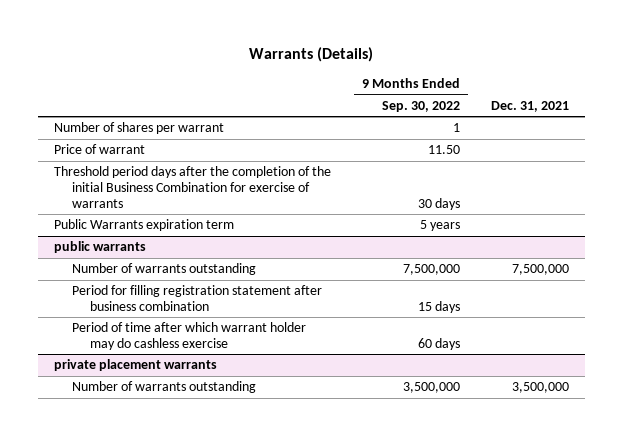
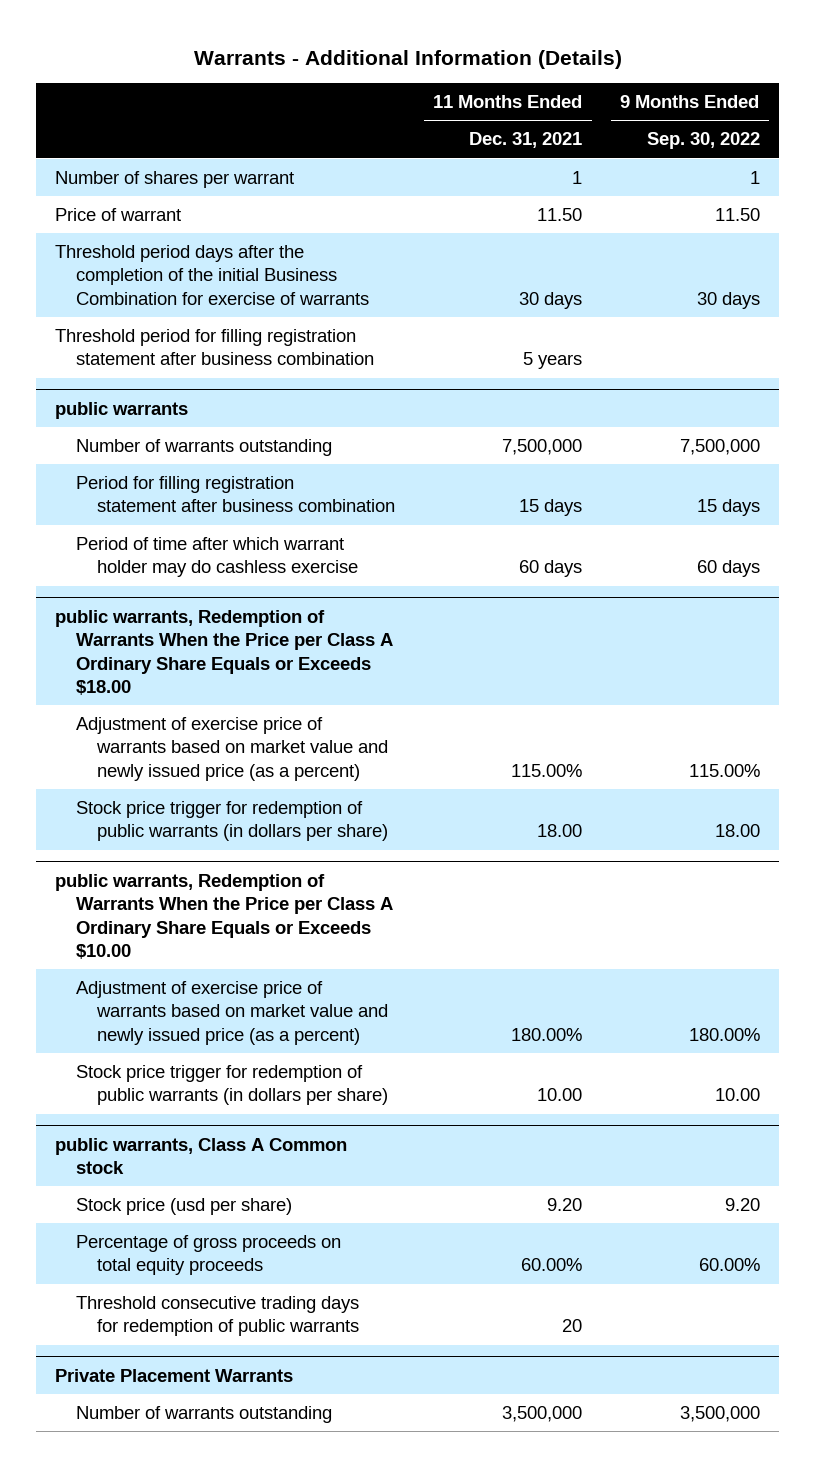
- Warrants (Details)
+ Warrants - Additional Information (Details)
- | 9 Months Ended Sep. 30, 2022 | Dec. 31, 2021
+ | 11 Months Ended Dec. 31, 2021 | 9 Months Ended Sep. 30, 2022
- Public Warrants expiration term | 5 years |
+ Threshold period for filling registration statement after business combination | 5 years |
- private placement warrants
+ public warrants, Redemption of Warrants When the Price per Class A Ordinary Share Equals or Exceeds $18.00
+ Adjustment of exercise price of warrants based on market value and newly issued price (as a percent) | 115.00% | 115.00%
+ Stock price trigger for redemption of public warrants (in dollars per share) | 18.00 | 18.00
+ public warrants, Redemption of Warrants When the Price per Class A Ordinary Share Equals or Exceeds $10.00
+ Adjustment of exercise price of warrants based on market value and newly issued price (as a percent) | 180.00% | 180.00%
+ Stock price trigger for redemption of public warrants (in dollars per share) | 10.00 | 10.00
+ public warrants, Class A Common stock
+ Stock price (usd per share) | 9.20 | 9.20
+ Percentage of gross proceeds on total equity proceeds | 60.00% | 60.00%
+ Threshold consecutive trading days for redemption of public warrants | 20 |
+ Private Placement Warrants

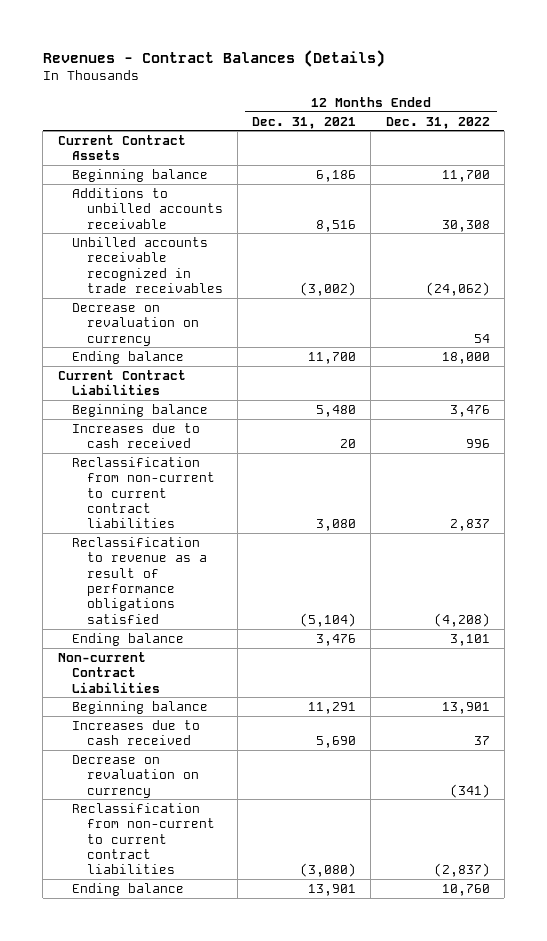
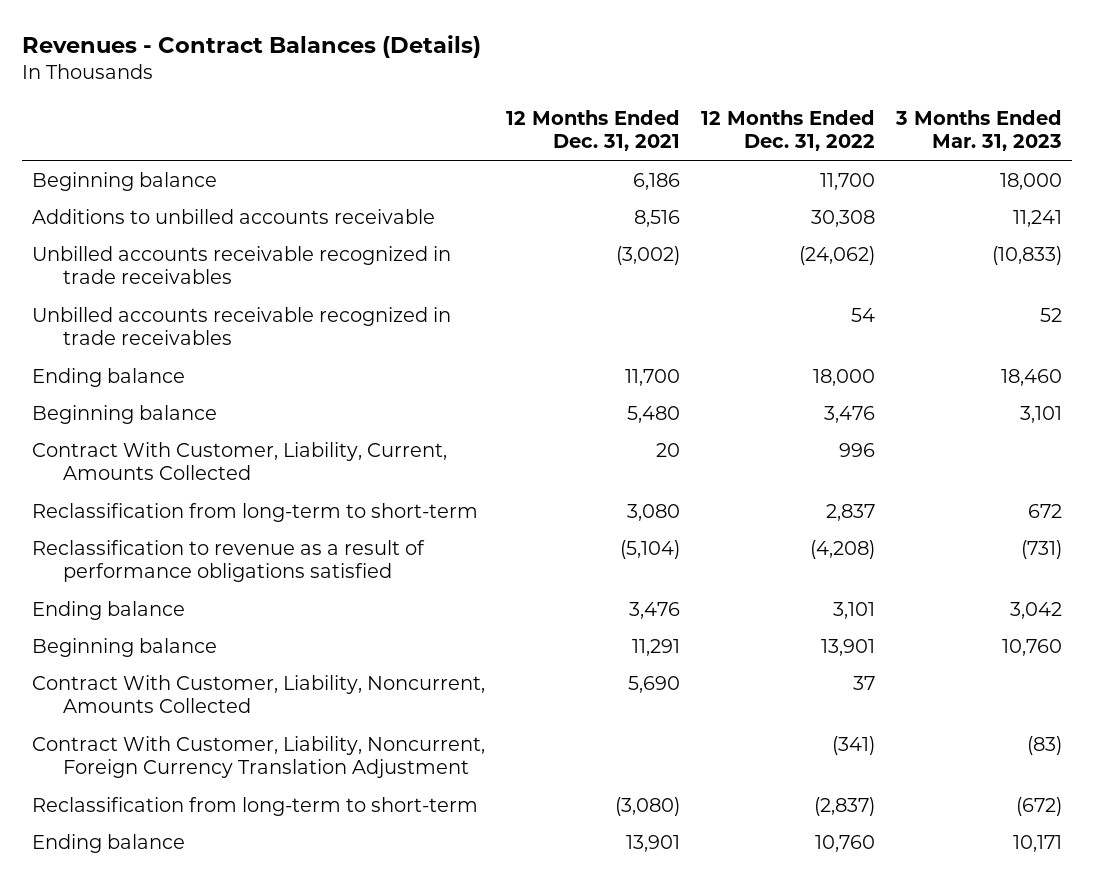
- | 12 Months Ended Dec. 31, 2021 | 12 Months Ended Dec. 31, 2022
+ | 12 Months Ended Dec. 31, 2021 | 12 Months Ended Dec. 31, 2022 | 3 Months Ended Mar. 31, 2023
- Current Contract Assets
- Decrease on revaluation on currency | | 54
+ Unbilled accounts receivable recognized in trade receivables | | 54 | 52
- Current Contract Liabilities
- Increases due to cash received | 20 | 996
- Reclassification from non-current to current contract liabilities | 3,080 | 2,837
+ Contract With Customer, Liability, Current, Amounts Collected | 20 | 996 |
+ Reclassification from long-term to short-term | 3,080 | 2,837 | 672
- Non-current Contract Liabilities
- Increases due to cash received | 5,690 | 37
- Decrease on revaluation on currency | | (341)
- Reclassification from non-current to current contract liabilities | (3,080) | (2,837)
+ Contract With Customer, Liability, Noncurrent, Amounts Collected | 5,690 | 37 |
+ Contract With Customer, Liability, Noncurrent, Foreign Currency Translation Adjustment | | (341) | (83)
+ Reclassification from long-term to short-term | (3,080) | (2,837) | (672)

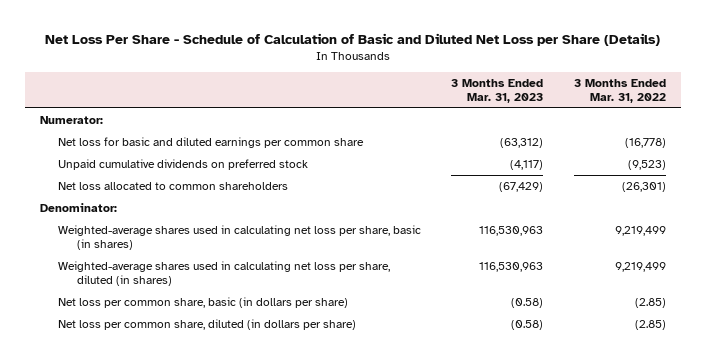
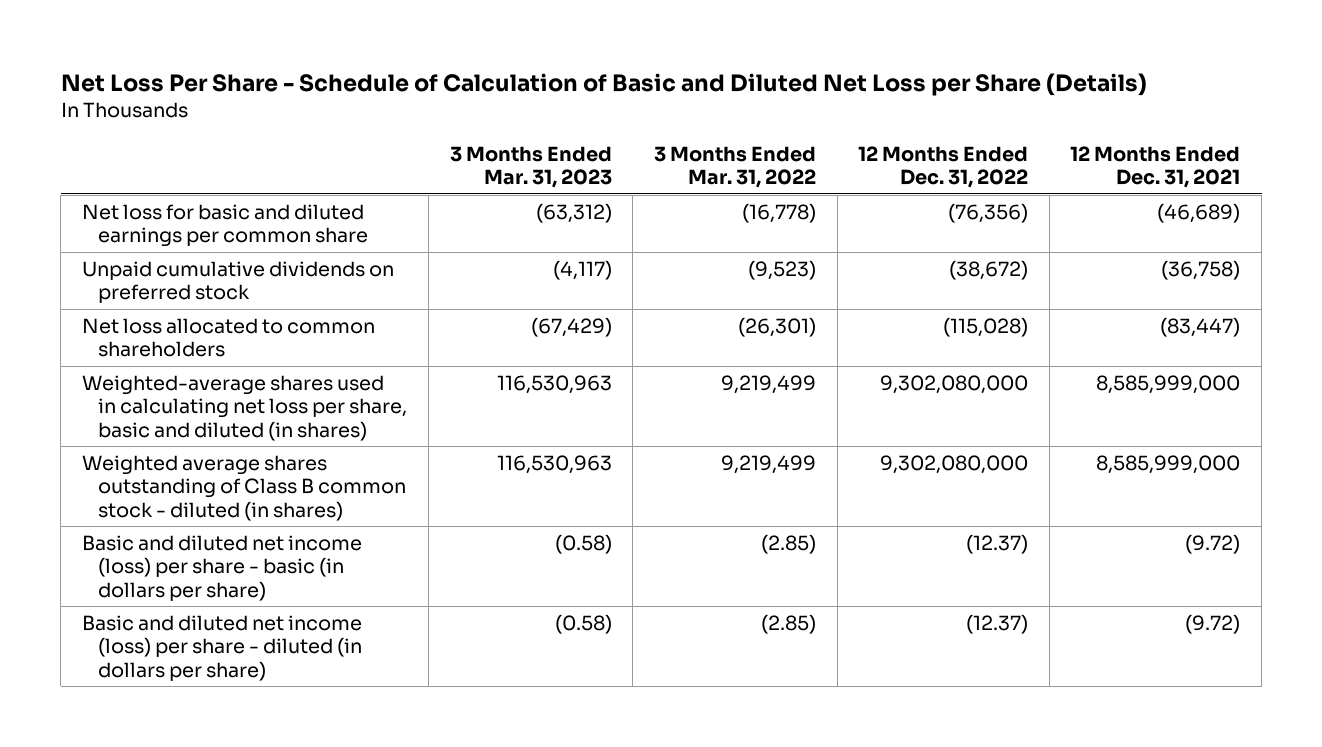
- | 3 Months Ended Mar. 31, 2023 | 3 Months Ended Mar. 31, 2022
+ | 3 Months Ended Mar. 31, 2023 | 3 Months Ended Mar. 31, 2022 | 12 Months Ended Dec. 31, 2022 | 12 Months Ended Dec. 31, 2021
- Numerator:
- Denominator:
- Weighted-average shares used in calculating net loss per share, basic (in shares) | 116,530,963 | 9,219,499
- Weighted-average shares used in calculating net loss per share, diluted (in shares) | 116,530,963 | 9,219,499
- Net loss per common share, basic (in dollars per share) | (0.58) | (2.85)
- Net loss per common share, diluted (in dollars per share) | (0.58) | (2.85)
+ Weighted-average shares used in calculating net loss per share, basic and diluted (in shares) | 116,530,963 | 9,219,499 | 9,302,080,000 | 8,585,999,000
+ Weighted average shares outstanding of Class B common stock - diluted (in shares) | 116,530,963 | 9,219,499 | 9,302,080,000 | 8,585,999,000
+ Basic and diluted net income (loss) per share - basic (in dollars per share) | (0.58) | (2.85) | (12.37) | (9.72)
+ Basic and diluted net income (loss) per share - diluted (in dollars per share) | (0.58) | (2.85) | (12.37) | (9.72)

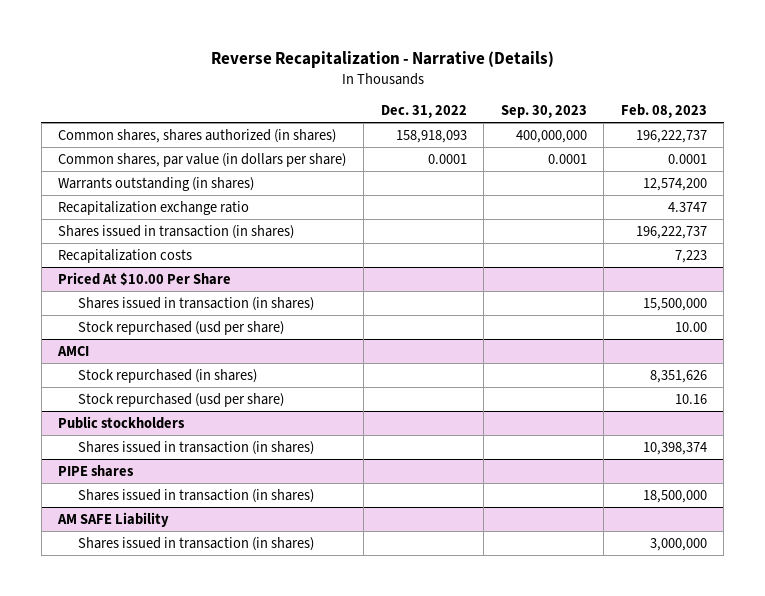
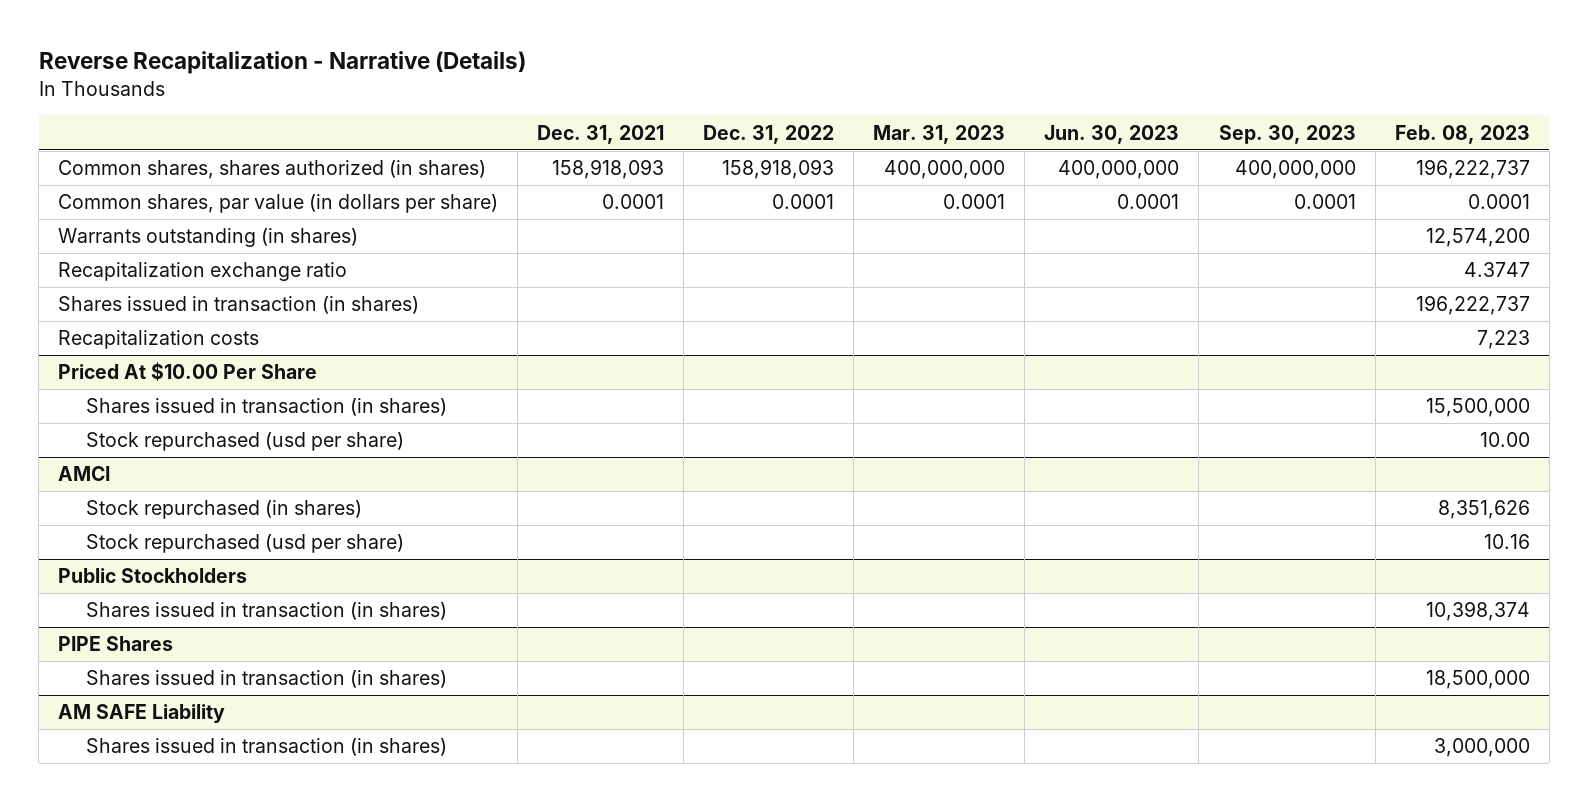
- | Dec. 31, 2022 | Sep. 30, 2023 | Feb. 08, 2023
+ | Dec. 31, 2021 | Dec. 31, 2022 | Mar. 31, 2023 | Jun. 30, 2023 | Sep. 30, 2023 | Feb. 08, 2023
- Public stockholders
+ Public Stockholders
- PIPE shares
+ PIPE Shares

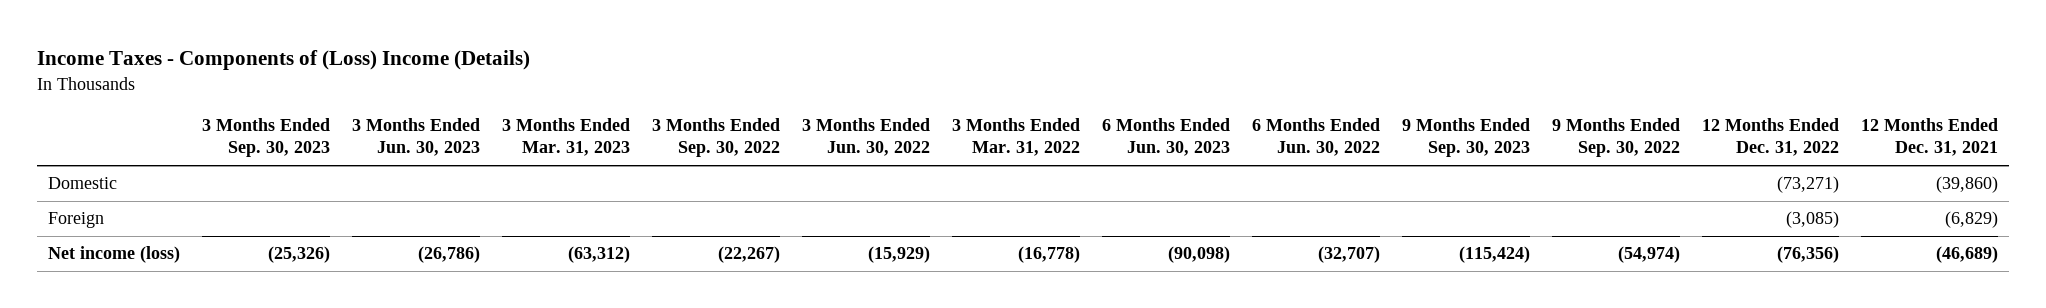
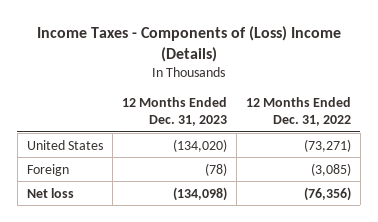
- | 3 Months Ended Sep. 30, 2023 | 3 Months Ended Jun. 30, 2023 | 3 Months Ended Mar. 31, 2023 | 3 Months Ended Sep. 30, 2022 | 3 Months Ended Jun. 30, 2022 | 3 Months Ended Mar. 31, 2022 | 6 Months Ended Jun. 30, 2023 | 6 Months Ended Jun. 30, 2022 | 9 Months Ended Sep. 30, 2023 | 9 Months Ended Sep. 30, 2022 | 12 Months Ended Dec. 31, 2022 | 12 Months Ended Dec. 31, 2021
+ | 12 Months Ended Dec. 31, 2023 | 12 Months Ended Dec. 31, 2022
- Domestic | | | | | | | | | | | (73,271) | (39,860)
+ United States | (134,020) | (73,271)
- Net income (loss) | (25,326) | (26,786) | (63,312) | (22,267) | (15,929) | (16,778) | (90,098) | (32,707) | (115,424) | (54,974) | (76,356) | (46,689)
+ Net loss | (134,098) | (76,356)

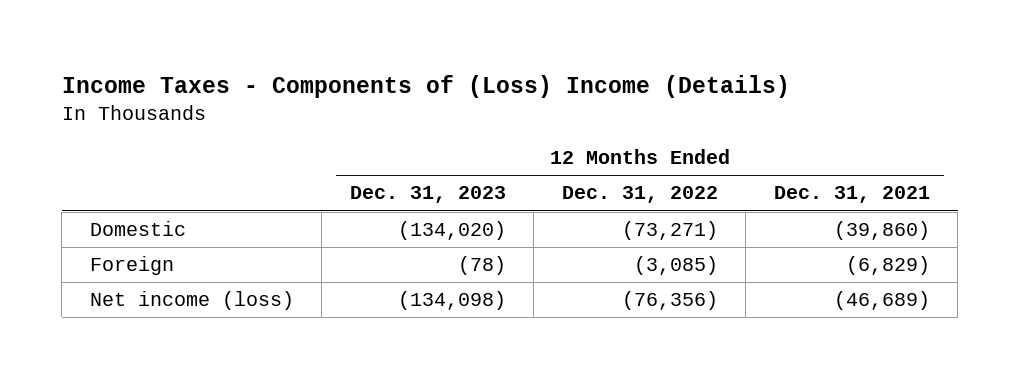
- | 12 Months Ended Dec. 31, 2023 | 12 Months Ended Dec. 31, 2022
+ | 12 Months Ended Dec. 31, 2023 | 12 Months Ended Dec. 31, 2022 | 12 Months Ended Dec. 31, 2021
- United States | (134,020) | (73,271)
+ Domestic | (134,020) | (73,271) | (39,860)
- Net loss | (134,098) | (76,356)
+ Net income (loss) | (134,098) | (76,356) | (46,689)

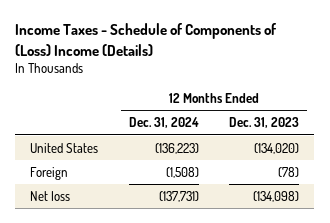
- Income Taxes - Components of (Loss) Income (Details)
+ Income Taxes - Schedule of Components of (Loss) Income (Details)
- | 12 Months Ended Dec. 31, 2023 | 12 Months Ended Dec. 31, 2022 | 12 Months Ended Dec. 31, 2021
+ | 12 Months Ended Dec. 31, 2024 | 12 Months Ended Dec. 31, 2023
- Domestic | (134,020) | (73,271) | (39,860)
+ United States | (136,223) | (134,020)
- Net income (loss) | (134,098) | (76,356) | (46,689)
+ Net loss | (137,731) | (134,098)

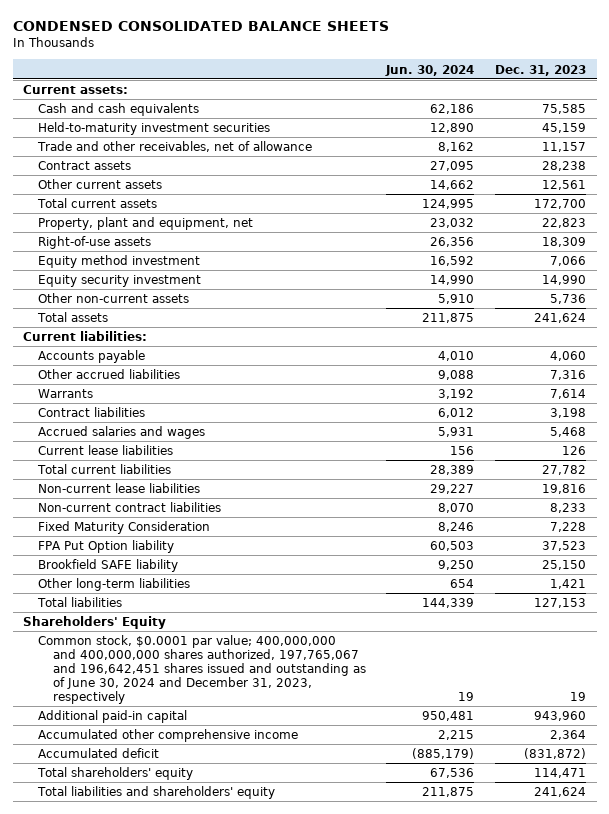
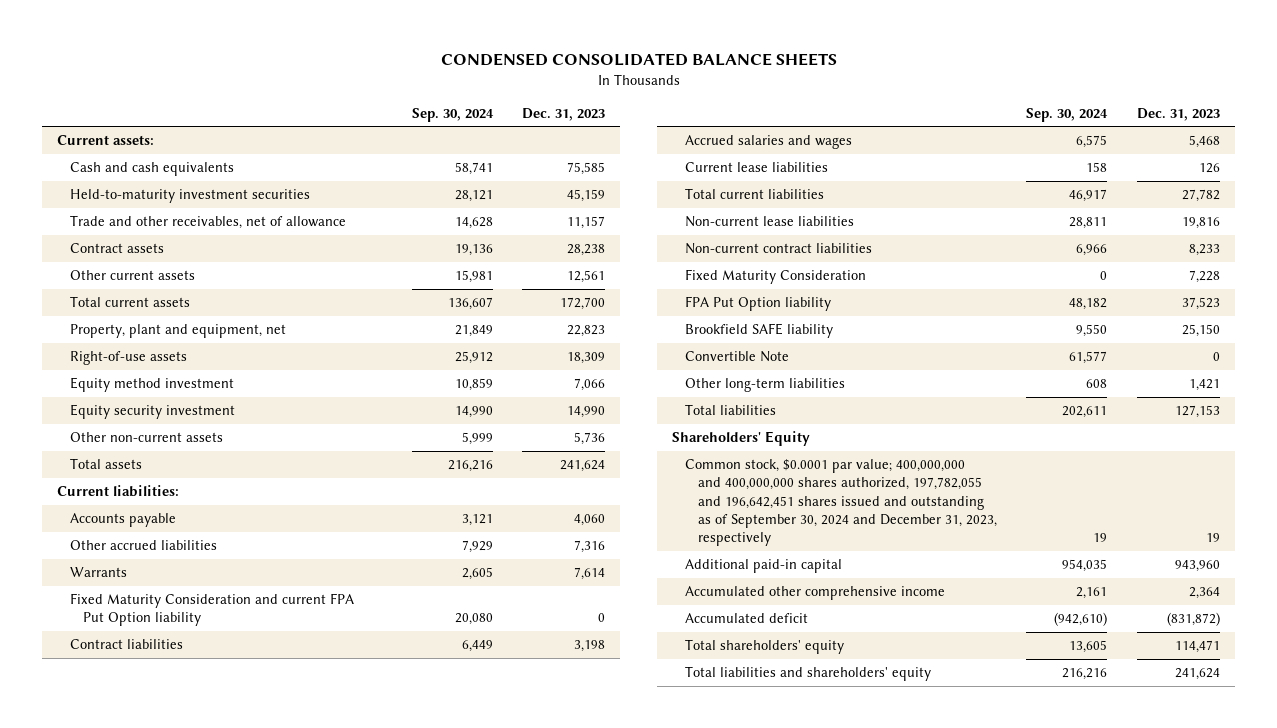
- | Jun. 30, 2024 | Dec. 31, 2023
+ | Sep. 30, 2024 | Dec. 31, 2023
+ Fixed Maturity Consideration and current FPA Put Option liability | 20,080 | 0
+ Convertible Note | 61,577 | 0
- Common stock, $0.0001 par value; 400,000,000 and 400,000,000 shares authorized, 197,765,067 and 196,642,451 shares issued and outstanding as of June 30, 2024 and December 31, 2023, respectively | 19 | 19
+ Common stock, $0.0001 par value; 400,000,000 and 400,000,000 shares authorized, 197,782,055 and 196,642,451 shares issued and outstanding as of September 30, 2024 and December 31, 2023, respectively | 19 | 19

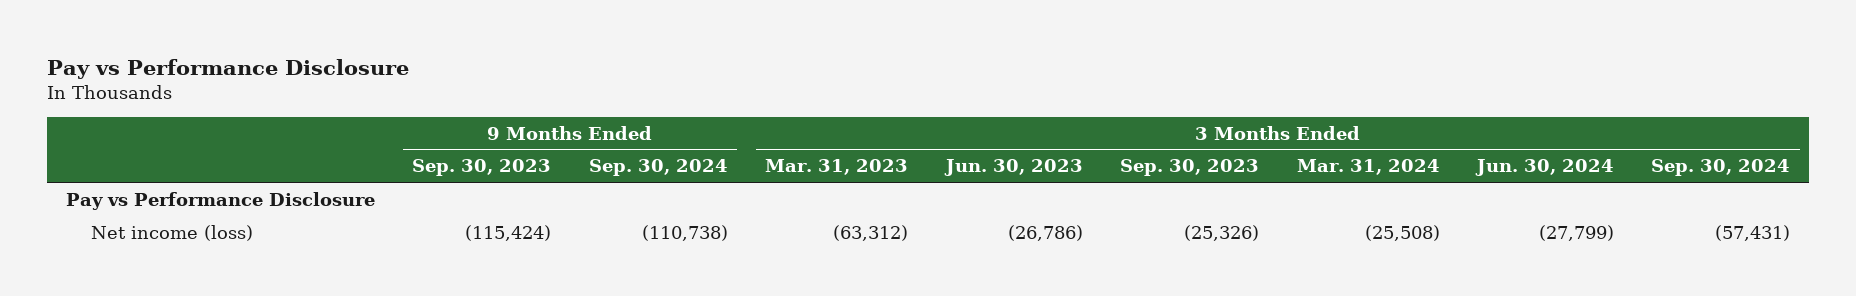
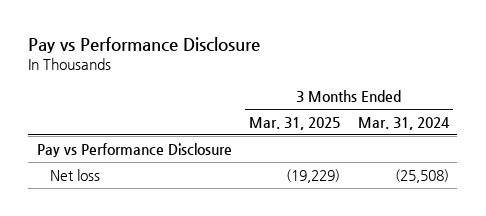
- | 9 Months Ended Sep. 30, 2023 | 9 Months Ended Sep. 30, 2024 | 3 Months Ended Mar. 31, 2023 | 3 Months Ended Jun. 30, 2023 | 3 Months Ended Sep. 30, 2023 | 3 Months Ended Mar. 31, 2024 | 3 Months Ended Jun. 30, 2024 | 3 Months Ended Sep. 30, 2024
+ | 3 Months Ended Mar. 31, 2025 | 3 Months Ended Mar. 31, 2024
- Net income (loss) | (115,424) | (110,738) | (63,312) | (26,786) | (25,326) | (25,508) | (27,799) | (57,431)
+ Net loss | (19,229) | (25,508)

